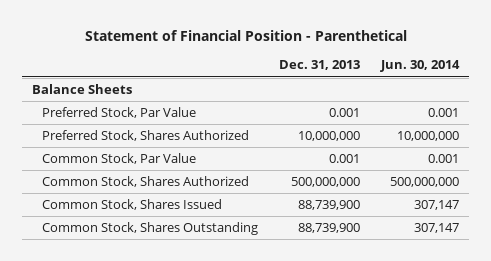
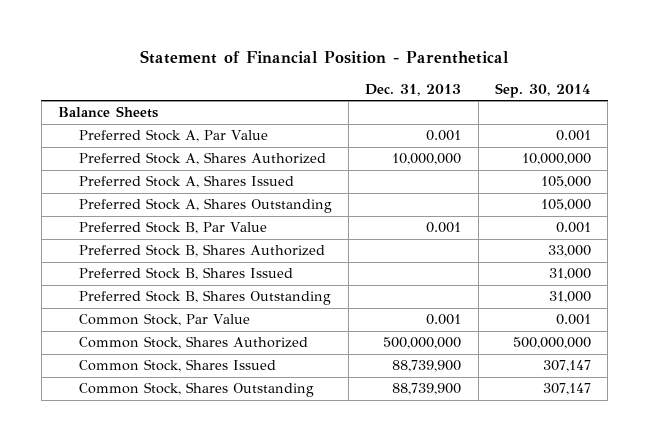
- | Dec. 31, 2013 | Jun. 30, 2014
+ | Dec. 31, 2013 | Sep. 30, 2014
- Preferred Stock, Par Value | 0.001 | 0.001
- Preferred Stock, Shares Authorized | 10,000,000 | 10,000,000
+ Preferred Stock A, Par Value | 0.001 | 0.001
+ Preferred Stock A, Shares Authorized | 10,000,000 | 10,000,000
+ Preferred Stock A, Shares Issued | | 105,000
+ Preferred Stock A, Shares Outstanding | | 105,000
+ Preferred Stock B, Par Value | 0.001 | 0.001
+ Preferred Stock B, Shares Authorized | | 33,000
+ Preferred Stock B, Shares Issued | | 31,000
+ Preferred Stock B, Shares Outstanding | | 31,000

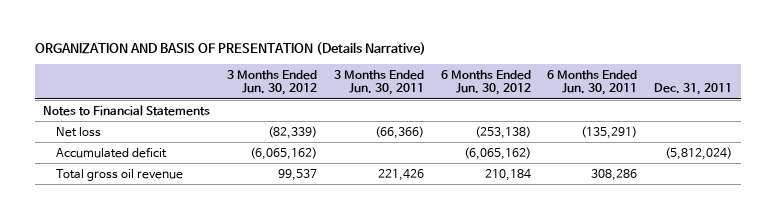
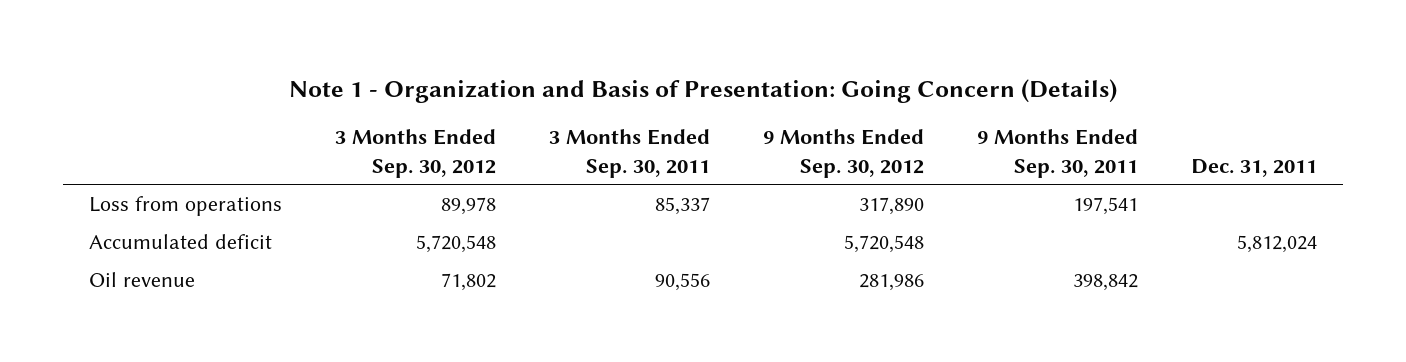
- ORGANIZATION AND BASIS OF PRESENTATION (Details Narrative)
+ Note 1 - Organization and Basis of Presentation: Going Concern (Details)
- | 3 Months Ended Jun. 30, 2012 | 3 Months Ended Jun. 30, 2011 | 6 Months Ended Jun. 30, 2012 | 6 Months Ended Jun. 30, 2011 | Dec. 31, 2011
+ | 3 Months Ended Sep. 30, 2012 | 3 Months Ended Sep. 30, 2011 | 9 Months Ended Sep. 30, 2012 | 9 Months Ended Sep. 30, 2011 | Dec. 31, 2011
- Notes to Financial Statements
- Net loss | (82,339) | (66,366) | (253,138) | (135,291) |
- Accumulated deficit | (6,065,162) | | (6,065,162) | | (5,812,024)
- Total gross oil revenue | 99,537 | 221,426 | 210,184 | 308,286 |
+ Loss from operations | 89,978 | 85,337 | 317,890 | 197,541 |
+ Accumulated deficit | 5,720,548 | | 5,720,548 | | 5,812,024
+ Oil revenue | 71,802 | 90,556 | 281,986 | 398,842 |

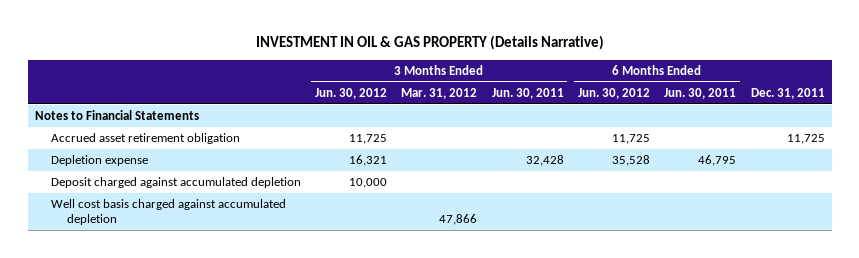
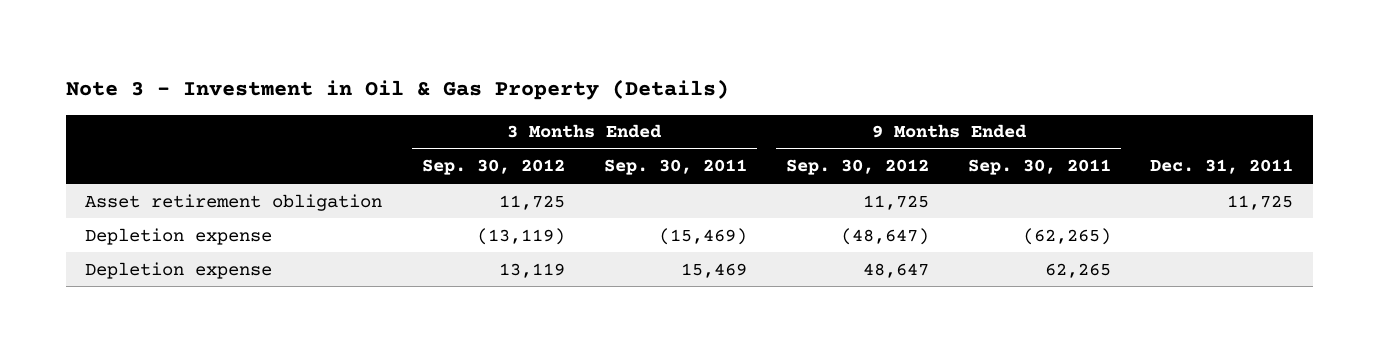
- INVESTMENT IN OIL & GAS PROPERTY (Details Narrative)
+ Note 3 - Investment in Oil & Gas Property (Details)
- | 3 Months Ended Jun. 30, 2012 | 3 Months Ended Mar. 31, 2012 | 3 Months Ended Jun. 30, 2011 | 6 Months Ended Jun. 30, 2012 | 6 Months Ended Jun. 30, 2011 | Dec. 31, 2011
+ | 3 Months Ended Sep. 30, 2012 | 3 Months Ended Sep. 30, 2011 | 9 Months Ended Sep. 30, 2012 | 9 Months Ended Sep. 30, 2011 | Dec. 31, 2011
- Notes to Financial Statements
- Accrued asset retirement obligation | 11,725 | | | 11,725 | | 11,725
+ Asset retirement obligation | 11,725 | | 11,725 | | 11,725
- Deposit charged against accumulated depletion | 10,000 | | | | |
- Well cost basis charged against accumulated depletion | | 47,866 | | | |
+ Depletion expense | 13,119 | 15,469 | 48,647 | 62,265 |

